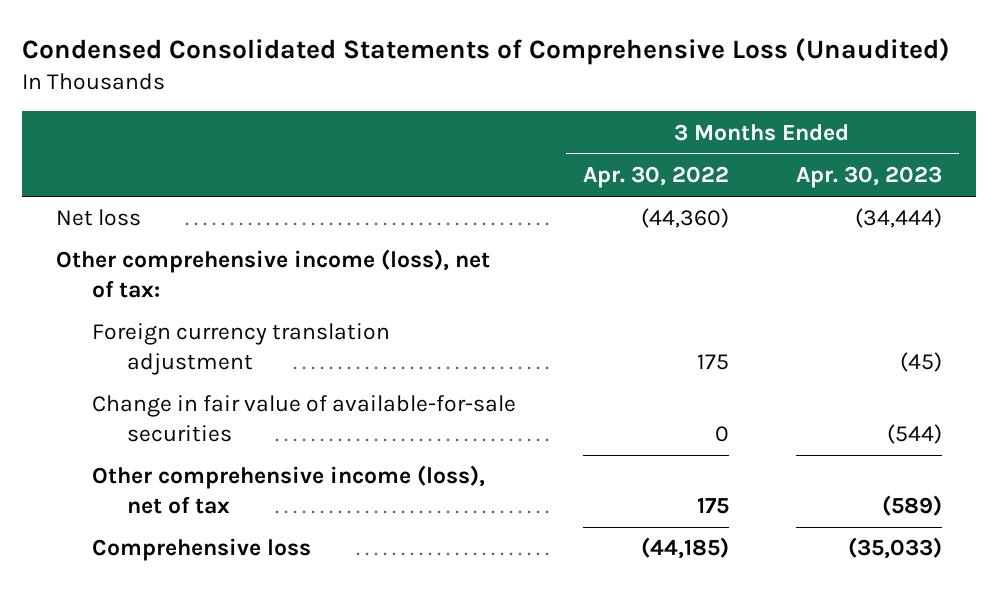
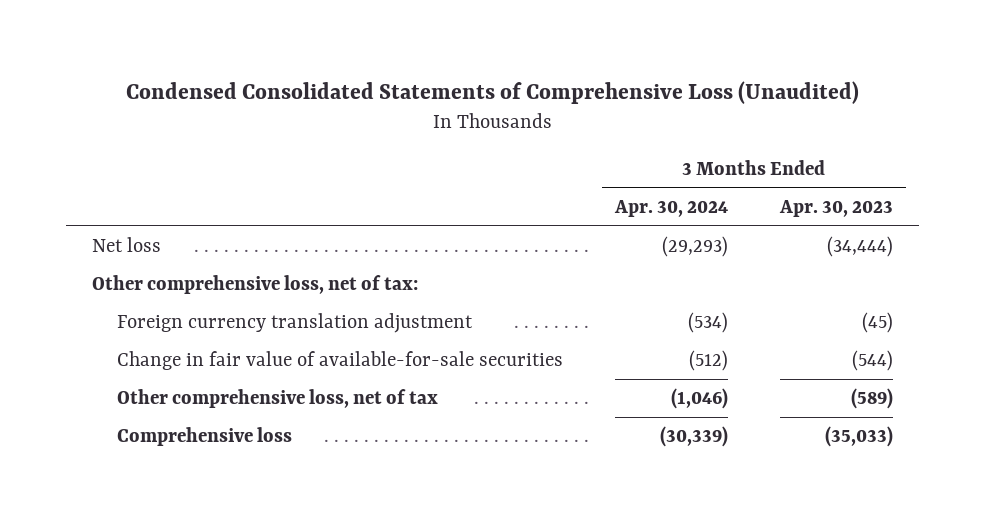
- | 3 Months Ended Apr. 30, 2022 | 3 Months Ended Apr. 30, 2023
+ | 3 Months Ended Apr. 30, 2024 | 3 Months Ended Apr. 30, 2023
- Other comprehensive income (loss), net of tax:
+ Other comprehensive loss, net of tax:
- Other comprehensive income (loss), net of tax | 175 | (589)
+ Other comprehensive loss, net of tax | (1,046) | (589)

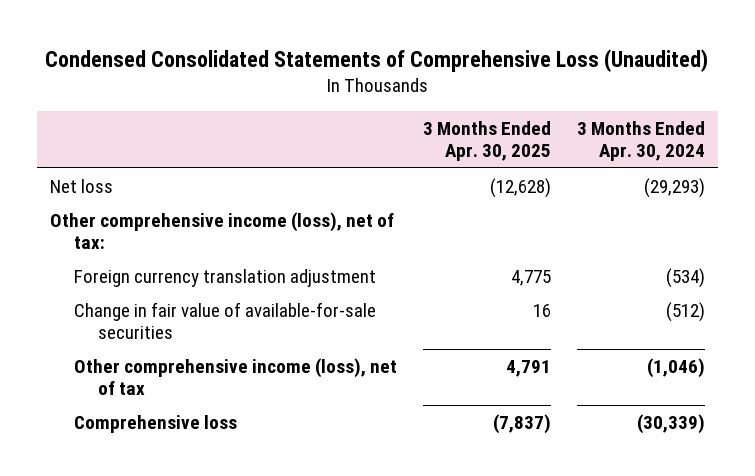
- | 3 Months Ended Apr. 30, 2024 | 3 Months Ended Apr. 30, 2023
+ | 3 Months Ended Apr. 30, 2025 | 3 Months Ended Apr. 30, 2024
- Other comprehensive loss, net of tax:
+ Other comprehensive income (loss), net of tax:
- Other comprehensive loss, net of tax | (1,046) | (589)
+ Other comprehensive income (loss), net of tax | 4,791 | (1,046)

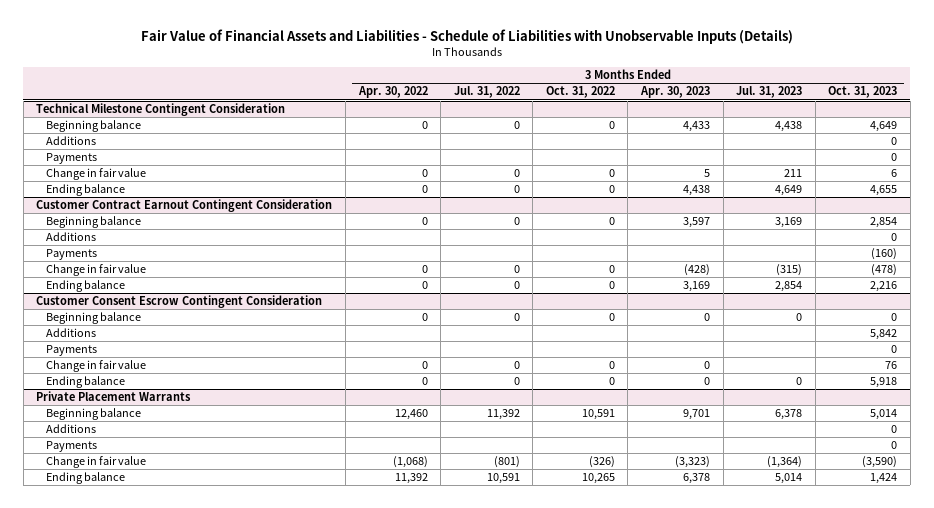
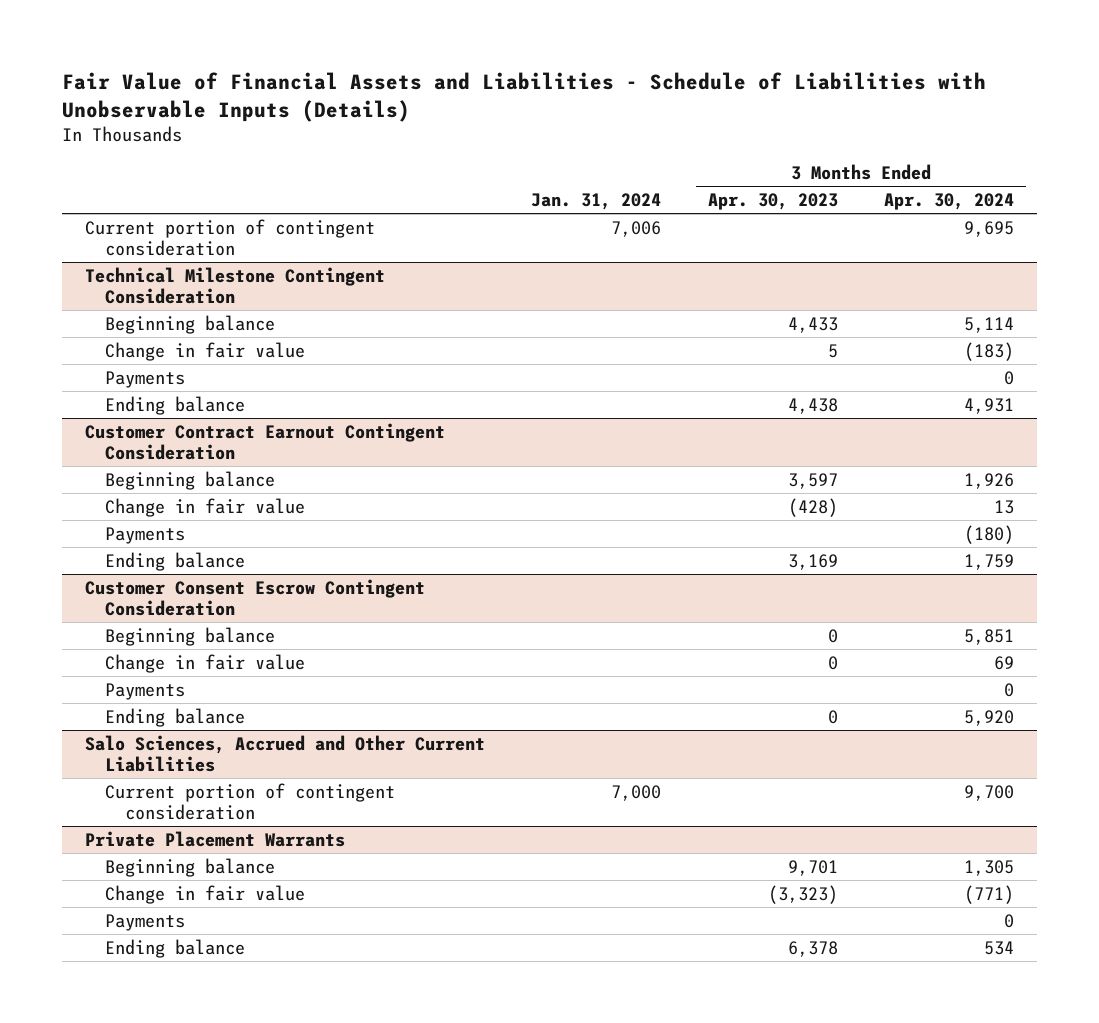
- | 3 Months Ended Apr. 30, 2022 | 3 Months Ended Jul. 31, 2022 | 3 Months Ended Oct. 31, 2022 | 3 Months Ended Apr. 30, 2023 | 3 Months Ended Jul. 31, 2023 | 3 Months Ended Oct. 31, 2023
+ | Jan. 31, 2024 | 3 Months Ended Apr. 30, 2023 | 3 Months Ended Apr. 30, 2024
+ Current portion of contingent consideration | 7,006 | | 9,695
@ Technical Milestone Contingent Consideration
- Additions | | | | | | 0
moved down: Payments | | | 0
@ Customer Contract Earnout Contingent Consideration
- Additions | | | | | | 0
moved down: Payments | | | (180)
@ Customer Consent Escrow Contingent Consideration
- Additions | | | | | | 5,842
moved down: Payments | | | 0
+ Salo Sciences, Accrued and Other Current Liabilities
+ Current portion of contingent consideration | 7,000 | | 9,700
@ Private Placement Warrants
- Additions | | | | | | 0
moved down: Payments | | | 0

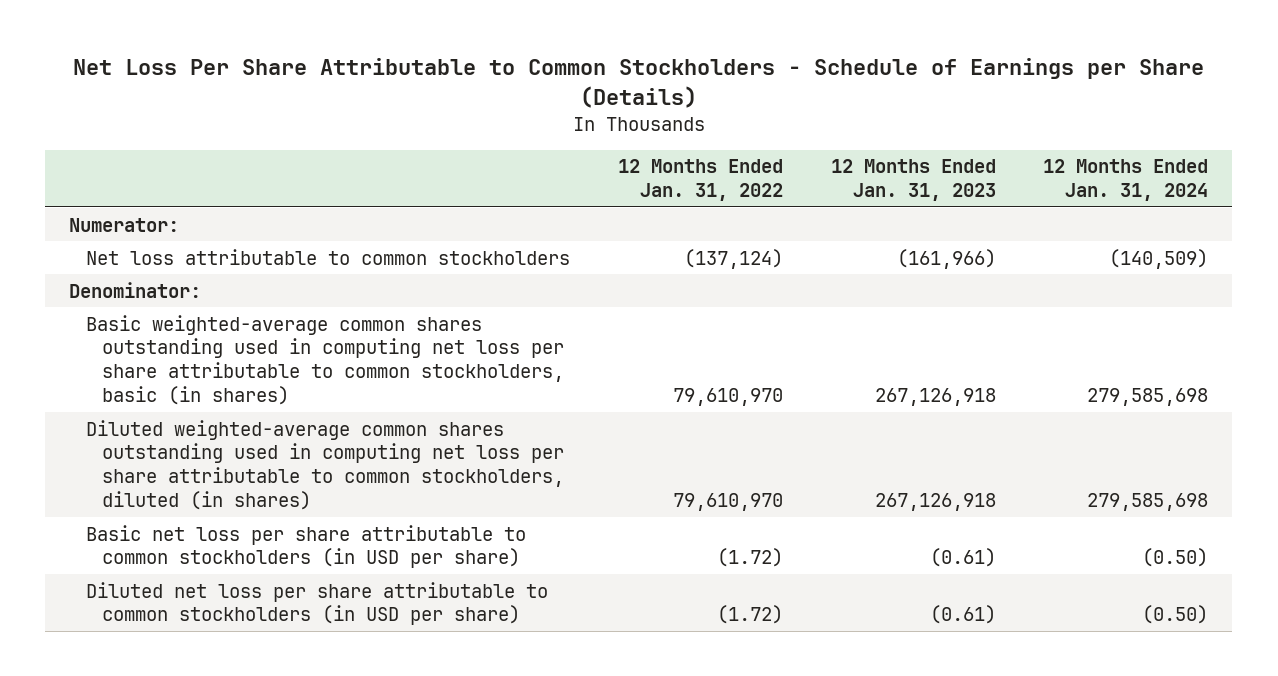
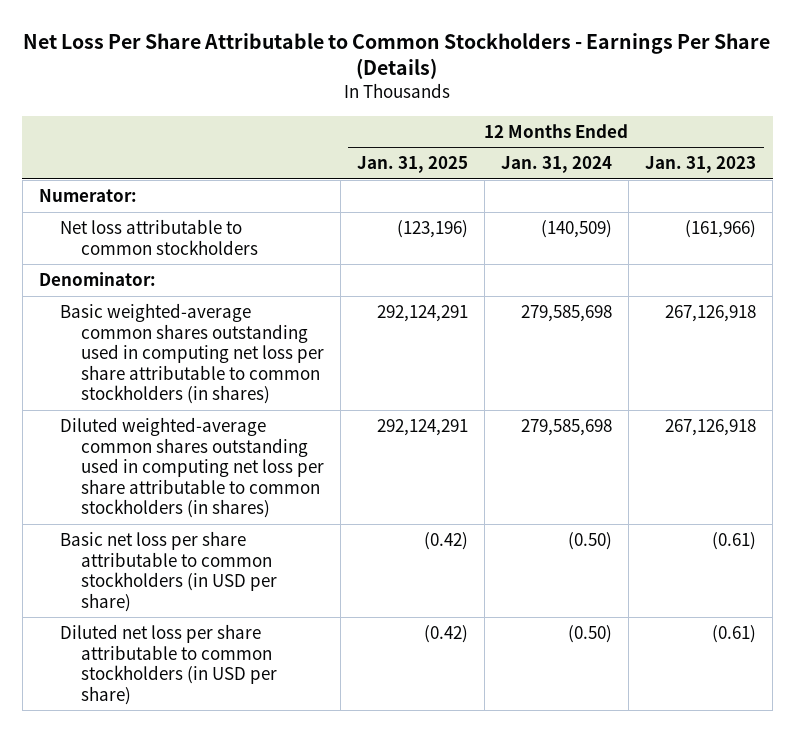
- Net Loss Per Share Attributable to Common Stockholders - Schedule of Earnings per Share (Details)
+ Net Loss Per Share Attributable to Common Stockholders - Earnings Per Share (Details)
- | 12 Months Ended Jan. 31, 2022 | 12 Months Ended Jan. 31, 2023 | 12 Months Ended Jan. 31, 2024
+ | 12 Months Ended Jan. 31, 2025 | 12 Months Ended Jan. 31, 2024 | 12 Months Ended Jan. 31, 2023
- Basic weighted-average common shares outstanding used in computing net loss per share attributable to common stockholders, basic (in shares) | 79,610,970 | 267,126,918 | 279,585,698
- Diluted weighted-average common shares outstanding used in computing net loss per share attributable to common stockholders, diluted (in shares) | 79,610,970 | 267,126,918 | 279,585,698
+ Basic weighted-average common shares outstanding used in computing net loss per share attributable to common stockholders (in shares) | 292,124,291 | 279,585,698 | 267,126,918
+ Diluted weighted-average common shares outstanding used in computing net loss per share attributable to common stockholders (in shares) | 292,124,291 | 279,585,698 | 267,126,918

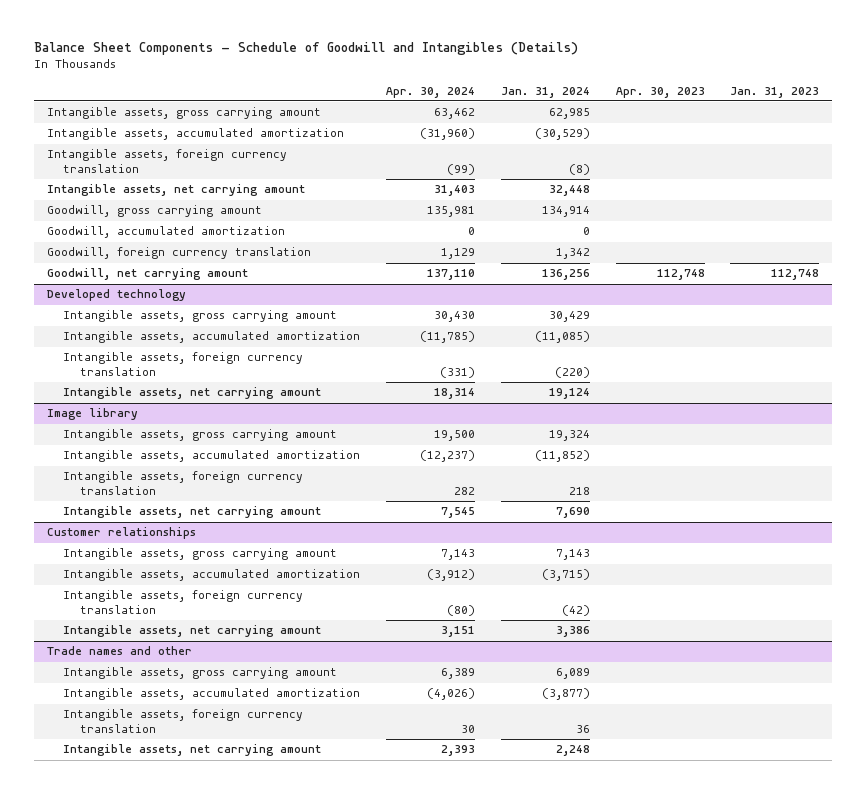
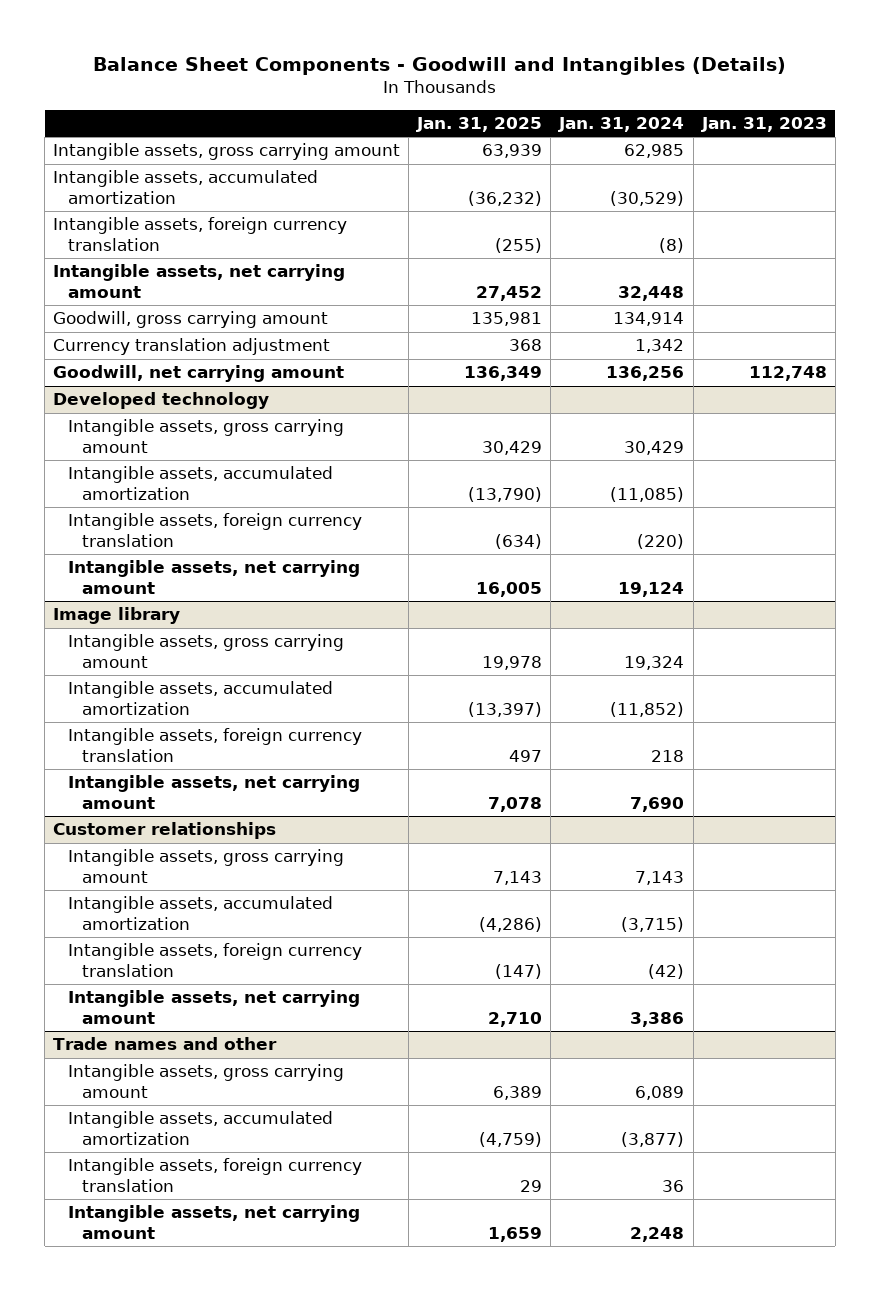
- Balance Sheet Components - Schedule of Goodwill and Intangibles (Details)
+ Balance Sheet Components - Goodwill and Intangibles (Details)
- | Apr. 30, 2024 | Jan. 31, 2024 | Apr. 30, 2023 | Jan. 31, 2023
+ | Jan. 31, 2025 | Jan. 31, 2024 | Jan. 31, 2023
- Goodwill, accumulated amortization | 0 | 0 | |
- Goodwill, foreign currency translation | 1,129 | 1,342 | |
+ Currency translation adjustment | 368 | 1,342 |

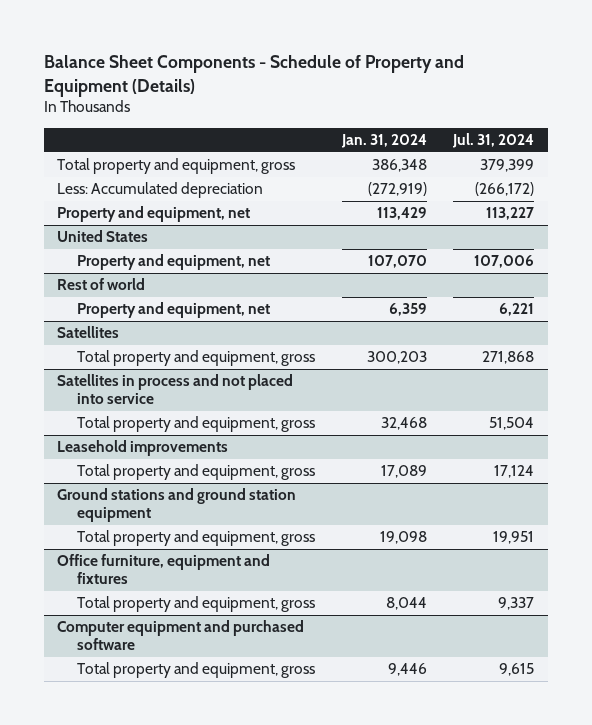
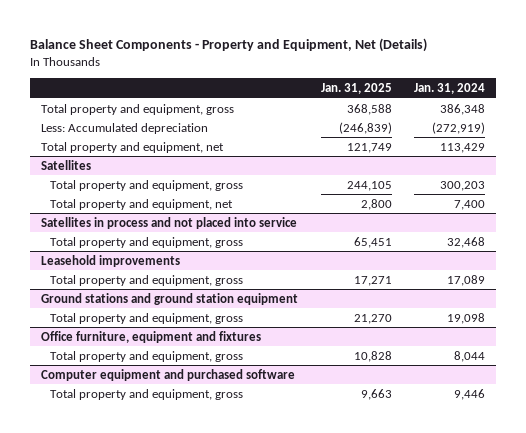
- Balance Sheet Components - Schedule of Property and Equipment (Details)
+ Balance Sheet Components - Property and Equipment, Net (Details)
- | Jan. 31, 2024 | Jul. 31, 2024
+ | Jan. 31, 2025 | Jan. 31, 2024
- Property and equipment, net | 113,429 | 113,227
- United States
- Property and equipment, net | 107,070 | 107,006
- Rest of world
- Property and equipment, net | 6,359 | 6,221
+ Total property and equipment, net | 121,749 | 113,429
@ Satellites
+ Total property and equipment, net | 2,800 | 7,400

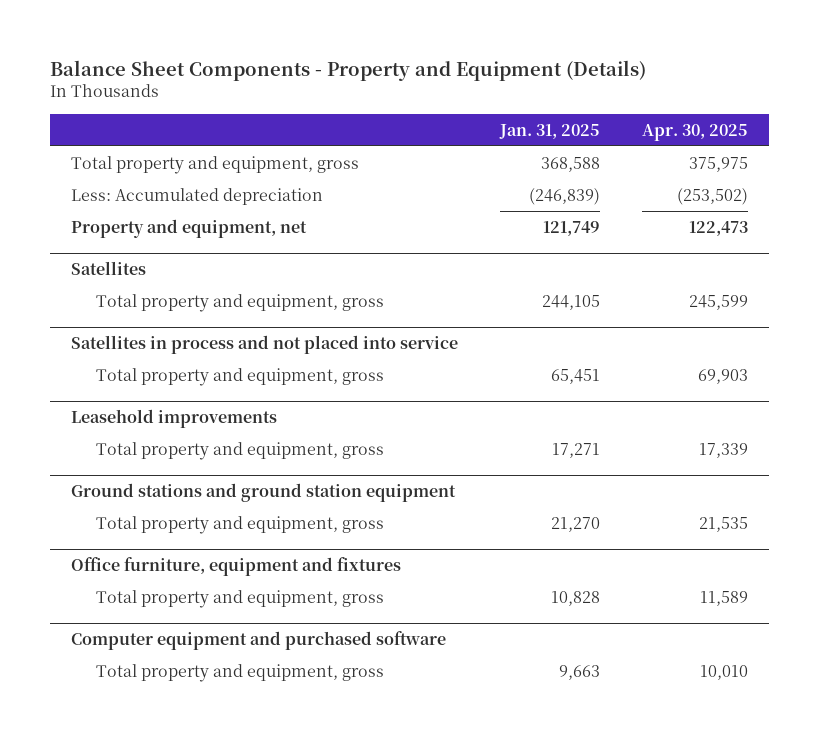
- Balance Sheet Components - Property and Equipment, Net (Details)
+ Balance Sheet Components - Property and Equipment (Details)
- | Jan. 31, 2025 | Jan. 31, 2024
+ | Jan. 31, 2025 | Apr. 30, 2025
- Total property and equipment, net | 121,749 | 113,429
+ Property and equipment, net | 121,749 | 122,473
@ Satellites
- Total property and equipment, net | 2,800 | 7,400

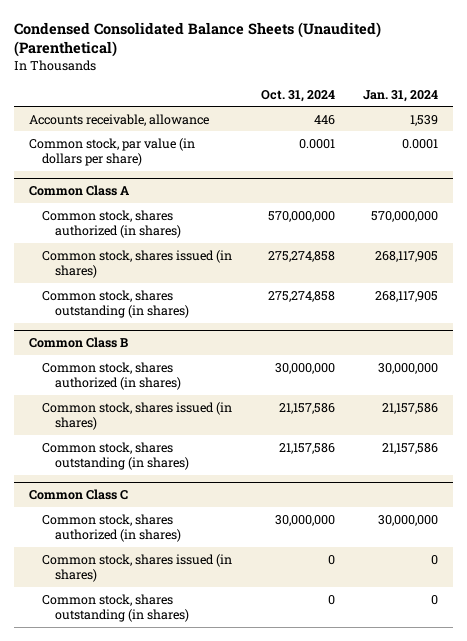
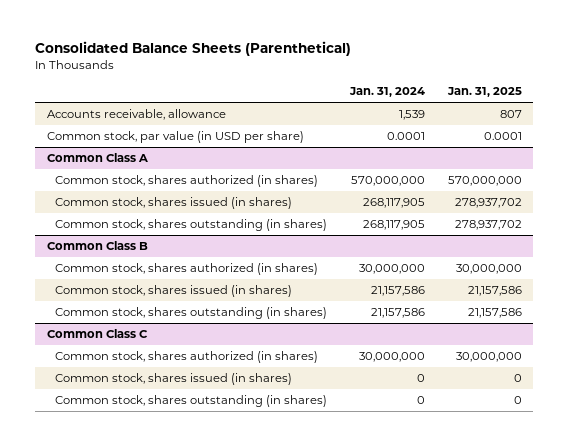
- Condensed Consolidated Balance Sheets (Unaudited) (Parenthetical)
+ Consolidated Balance Sheets (Parenthetical)
- | Oct. 31, 2024 | Jan. 31, 2024
+ | Jan. 31, 2024 | Jan. 31, 2025
- Common stock, par value (in dollars per share) | 0.0001 | 0.0001
+ Common stock, par value (in USD per share) | 0.0001 | 0.0001

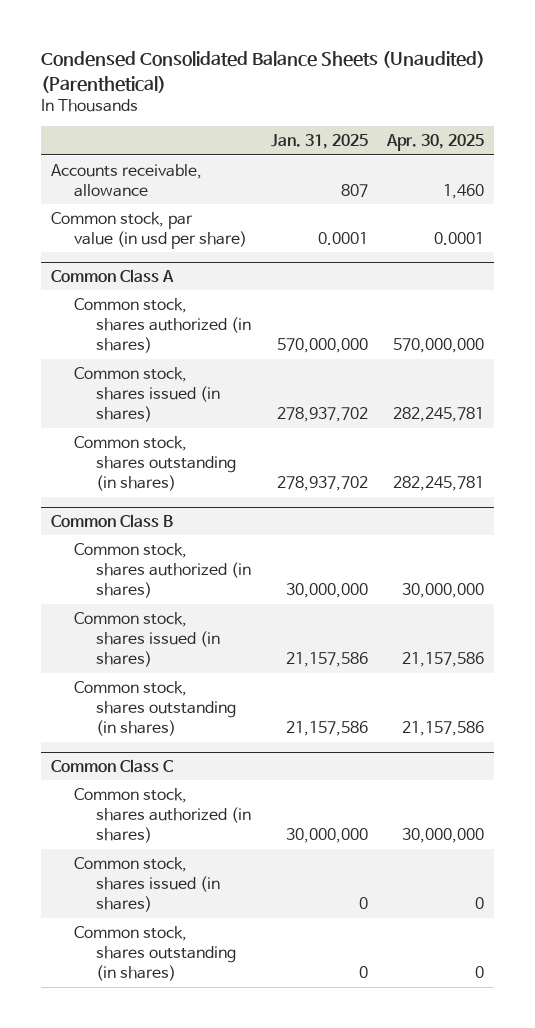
- Consolidated Balance Sheets (Parenthetical)
+ Condensed Consolidated Balance Sheets (Unaudited) (Parenthetical)
- | Jan. 31, 2024 | Jan. 31, 2025
+ | Jan. 31, 2025 | Apr. 30, 2025
- Common stock, par value (in USD per share) | 0.0001 | 0.0001
+ Common stock, par value (in usd per share) | 0.0001 | 0.0001

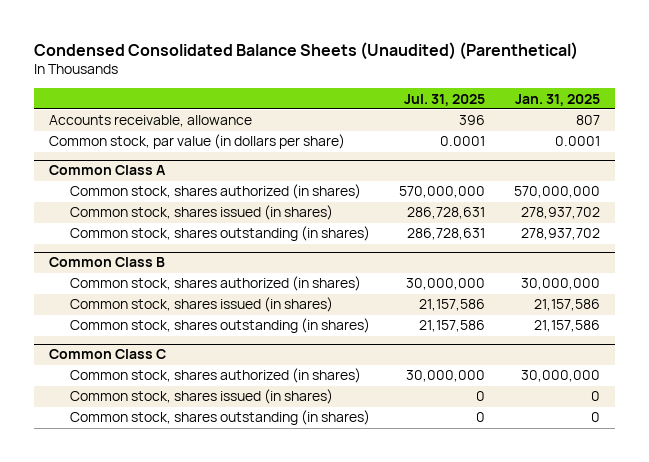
- | Jan. 31, 2025 | Apr. 30, 2025
+ | Jul. 31, 2025 | Jan. 31, 2025
- Common stock, par value (in usd per share) | 0.0001 | 0.0001
+ Common stock, par value (in dollars per share) | 0.0001 | 0.0001

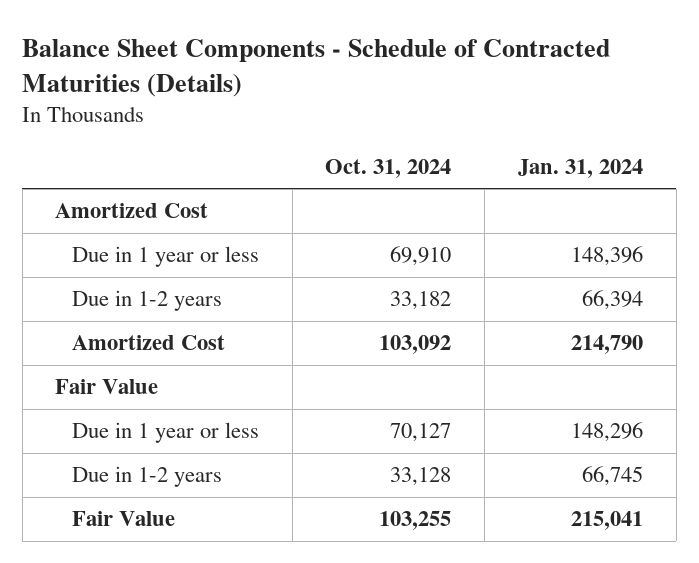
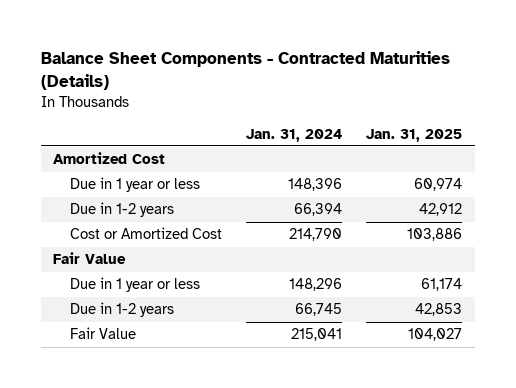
- Balance Sheet Components - Schedule of Contracted Maturities (Details)
+ Balance Sheet Components - Contracted Maturities (Details)
- | Oct. 31, 2024 | Jan. 31, 2024
+ | Jan. 31, 2024 | Jan. 31, 2025
- Amortized Cost | 103,092 | 214,790
+ Cost or Amortized Cost | 214,790 | 103,886

